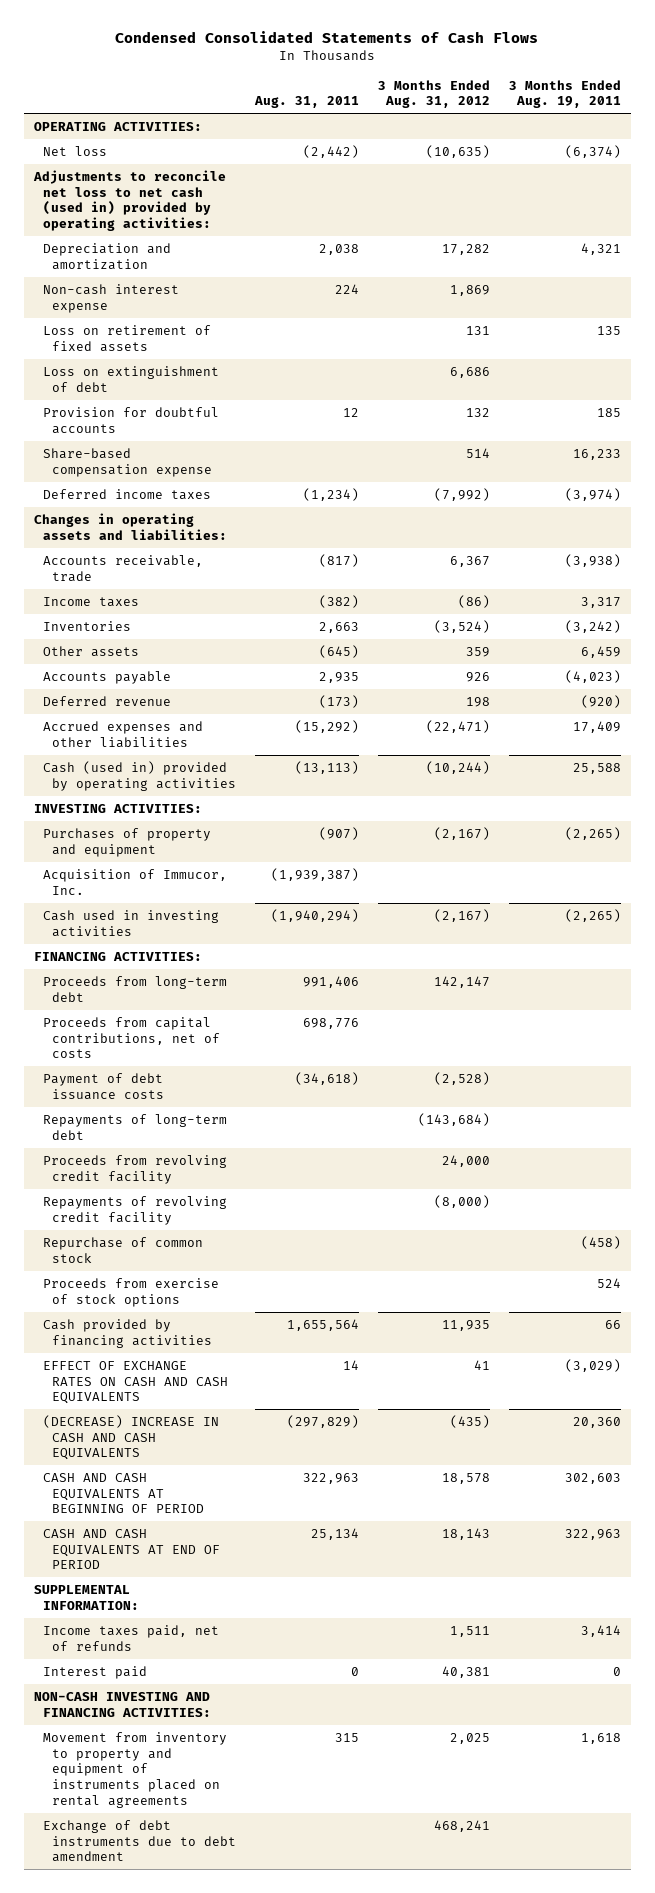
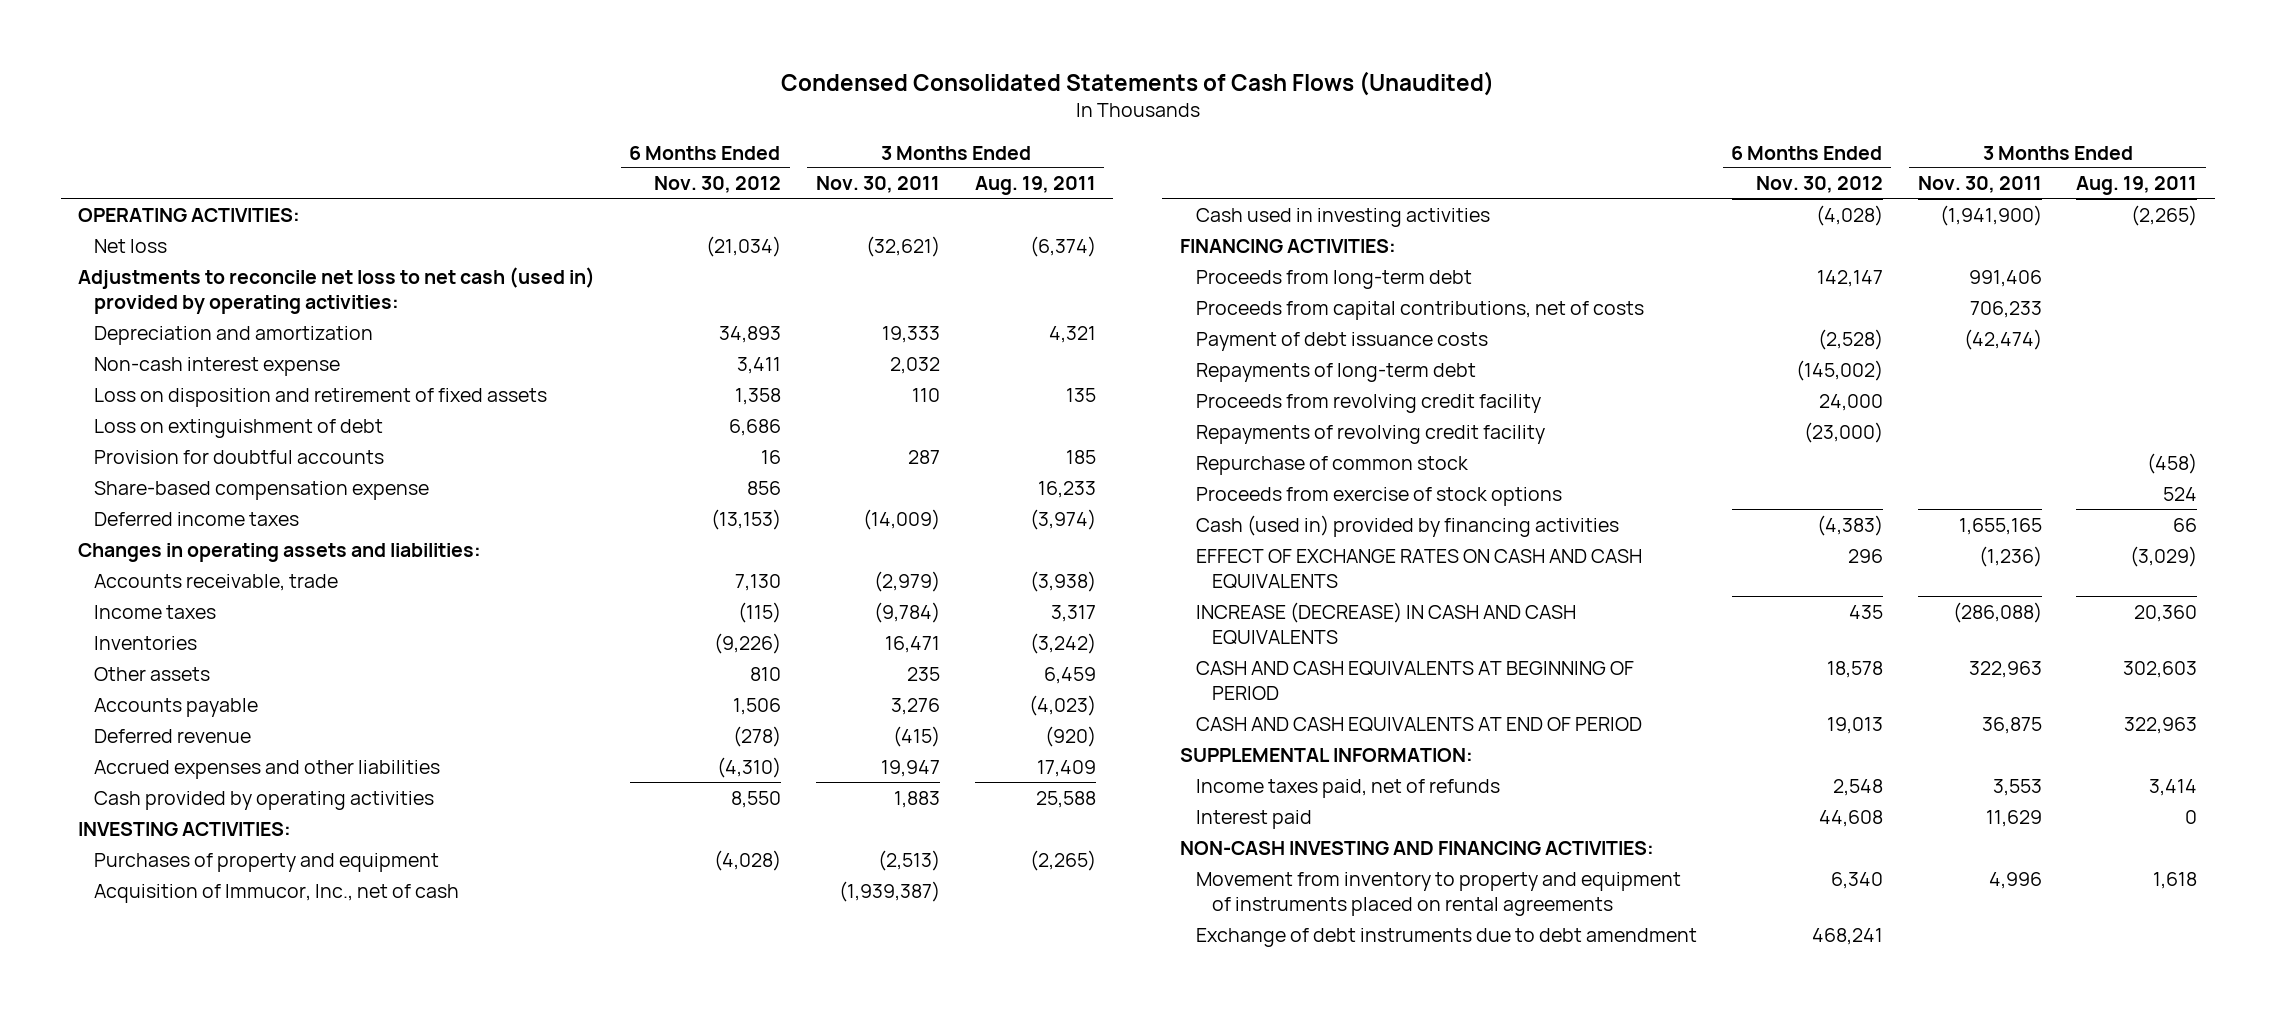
- Condensed Consolidated Statements of Cash Flows
+ Condensed Consolidated Statements of Cash Flows (Unaudited)
- | Aug. 31, 2011 | 3 Months Ended Aug. 31, 2012 | 3 Months Ended Aug. 19, 2011
+ | 6 Months Ended Nov. 30, 2012 | 3 Months Ended Nov. 30, 2011 | 3 Months Ended Aug. 19, 2011
- Loss on retirement of fixed assets | | 131 | 135
+ Loss on disposition and retirement of fixed assets | 1,358 | 110 | 135
- Cash (used in) provided by operating activities | (13,113) | (10,244) | 25,588
+ Cash provided by operating activities | 8,550 | 1,883 | 25,588
- Acquisition of Immucor, Inc. | (1,939,387) | |
+ Acquisition of Immucor, Inc., net of cash | | (1,939,387) |
- Cash provided by financing activities | 1,655,564 | 11,935 | 66
+ Cash (used in) provided by financing activities | (4,383) | 1,655,165 | 66
- (DECREASE) INCREASE IN CASH AND CASH EQUIVALENTS | (297,829) | (435) | 20,360
+ INCREASE (DECREASE) IN CASH AND CASH EQUIVALENTS | 435 | (286,088) | 20,360

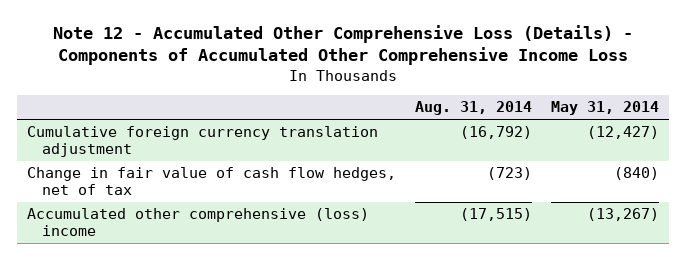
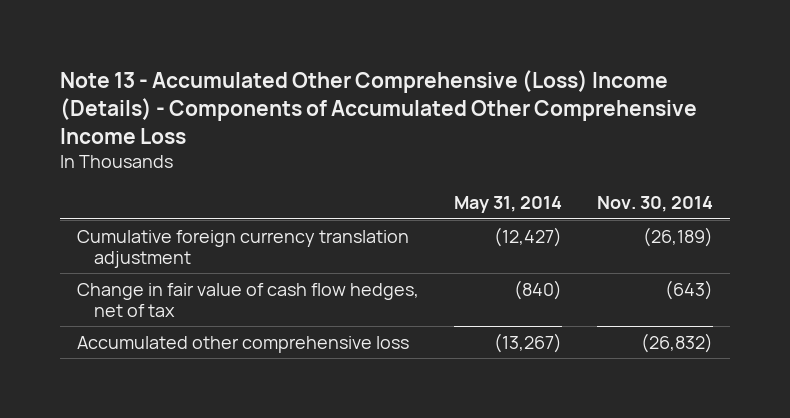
- Note 12 - Accumulated Other Comprehensive Loss (Details) - Components of Accumulated Other Comprehensive Income Loss
+ Note 13 - Accumulated Other Comprehensive (Loss) Income (Details) - Components of Accumulated Other Comprehensive Income Loss
- | Aug. 31, 2014 | May 31, 2014
+ | May 31, 2014 | Nov. 30, 2014
- Accumulated other comprehensive (loss) income | (17,515) | (13,267)
+ Accumulated other comprehensive loss | (13,267) | (26,832)

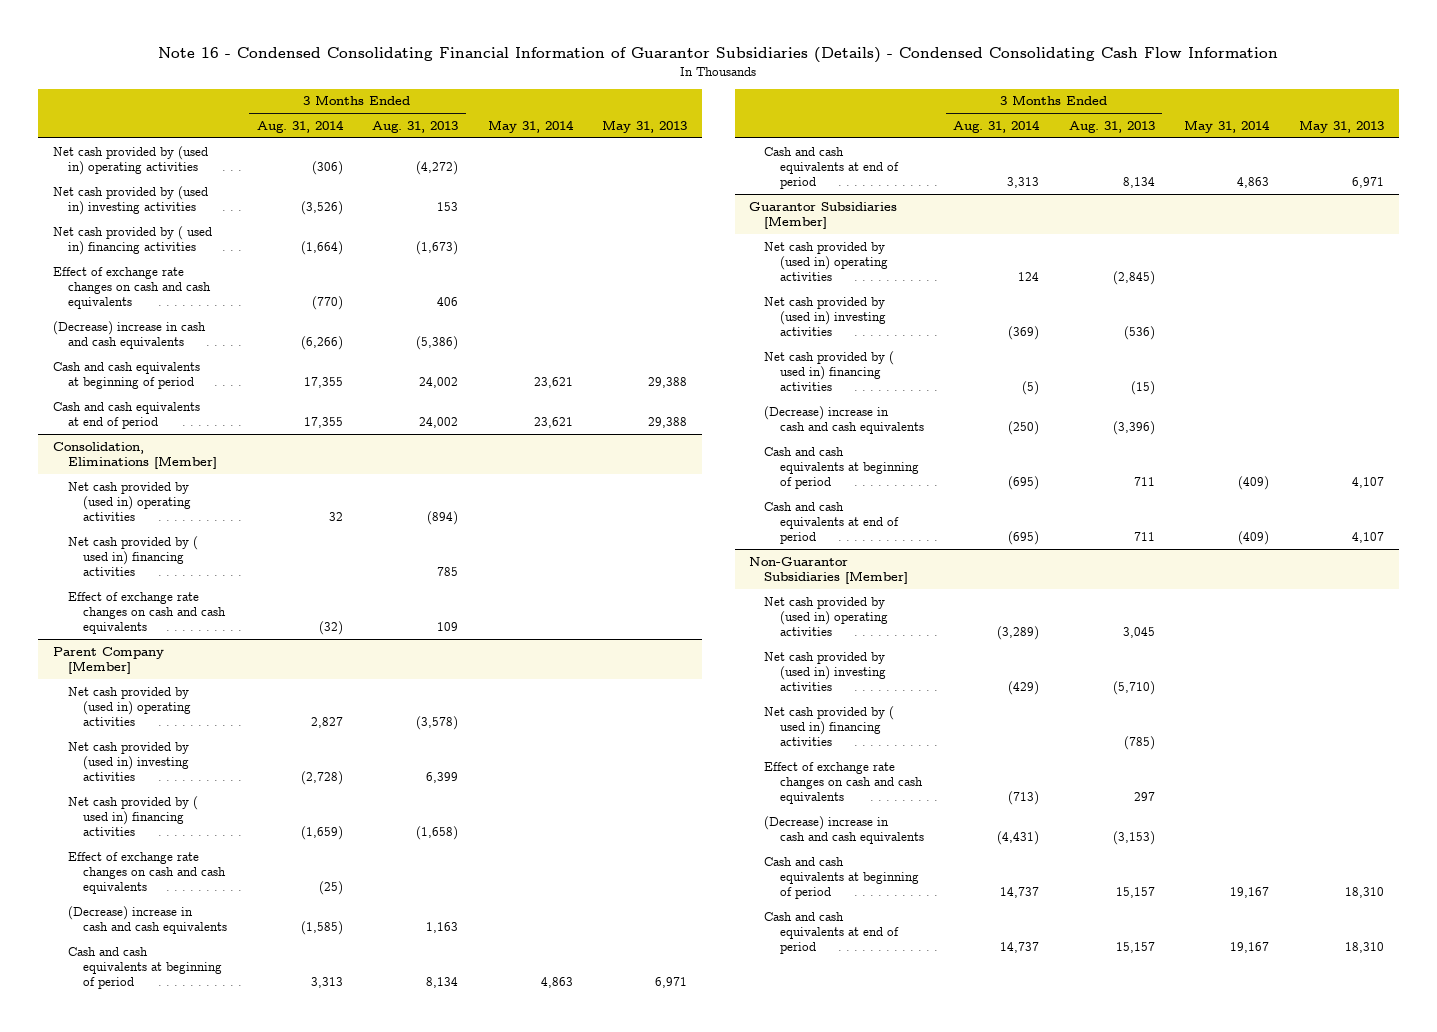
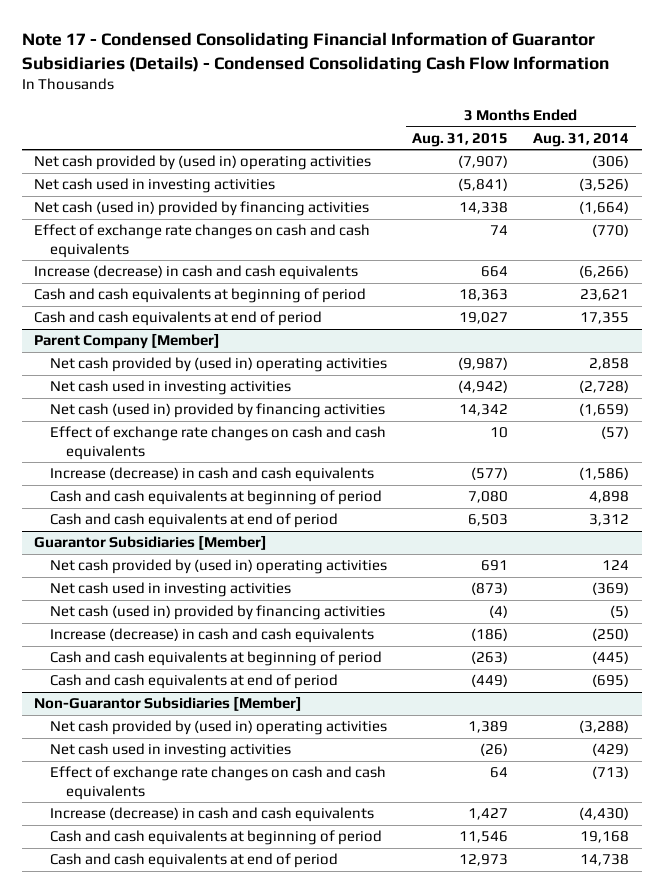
- Note 16 - Condensed Consolidating Financial Information of Guarantor Subsidiaries (Details) - Condensed Consolidating Cash Flow Information
+ Note 17 - Condensed Consolidating Financial Information of Guarantor Subsidiaries (Details) - Condensed Consolidating Cash Flow Information
- | 3 Months Ended Aug. 31, 2014 | 3 Months Ended Aug. 31, 2013 | May 31, 2014 | May 31, 2013
+ | 3 Months Ended Aug. 31, 2015 | 3 Months Ended Aug. 31, 2014
- Net cash provided by (used in) investing activities | (3,526) | 153 | |
- Net cash provided by ( used in) financing activities | (1,664) | (1,673) | |
+ Net cash used in investing activities | (5,841) | (3,526)
+ Net cash (used in) provided by financing activities | 14,338 | (1,664)
- (Decrease) increase in cash and cash equivalents | (6,266) | (5,386) | |
- Cash and cash equivalents at beginning of period | 17,355 | 24,002 | 23,621 | 29,388
+ Increase (decrease) in cash and cash equivalents | 664 | (6,266)
+ Cash and cash equivalents at beginning of period | 18,363 | 23,621
- Consolidation, Eliminations [Member]
- Net cash provided by (used in) operating activities | 32 | (894) | |
- Net cash provided by ( used in) financing activities | | 785 | |
- Effect of exchange rate changes on cash and cash equivalents | (32) | 109 | |
@ Parent Company [Member]
- Net cash provided by (used in) operating activities | 2,827 | (3,578) | |
- Net cash provided by (used in) investing activities | (2,728) | 6,399 | |
- Net cash provided by ( used in) financing activities | (1,659) | (1,658) | |
- Effect of exchange rate changes on cash and cash equivalents | (25) | | |
- (Decrease) increase in cash and cash equivalents | (1,585) | 1,163 | |
- Cash and cash equivalents at beginning of period | 3,313 | 8,134 | 4,863 | 6,971
- Cash and cash equivalents at end of period | 3,313 | 8,134 | 4,863 | 6,971
+ Net cash provided by (used in) operating activities | (9,987) | 2,858
+ Net cash used in investing activities | (4,942) | (2,728)
+ Net cash (used in) provided by financing activities | 14,342 | (1,659)
+ Effect of exchange rate changes on cash and cash equivalents | 10 | (57)
+ Increase (decrease) in cash and cash equivalents | (577) | (1,586)
+ Cash and cash equivalents at beginning of period | 7,080 | 4,898
+ Cash and cash equivalents at end of period | 6,503 | 3,312
@ Guarantor Subsidiaries [Member]
- Net cash provided by (used in) investing activities | (369) | (536) | |
- Net cash provided by ( used in) financing activities | (5) | (15) | |
- (Decrease) increase in cash and cash equivalents | (250) | (3,396) | |
- Cash and cash equivalents at beginning of period | (695) | 711 | (409) | 4,107
+ Net cash used in investing activities | (873) | (369)
+ Net cash (used in) provided by financing activities | (4) | (5)
+ Increase (decrease) in cash and cash equivalents | (186) | (250)
+ Cash and cash equivalents at beginning of period | (263) | (445)
@ Non-Guarantor Subsidiaries [Member]
- Net cash provided by (used in) operating activities | (3,289) | 3,045 | |
- Net cash provided by (used in) investing activities | (429) | (5,710) | |
- Net cash provided by ( used in) financing activities | | (785) | |
+ Net cash provided by (used in) operating activities | 1,389 | (3,288)
+ Net cash used in investing activities | (26) | (429)
- (Decrease) increase in cash and cash equivalents | (4,431) | (3,153) | |
- Cash and cash equivalents at beginning of period | 14,737 | 15,157 | 19,167 | 18,310
- Cash and cash equivalents at end of period | 14,737 | 15,157 | 19,167 | 18,310
+ Increase (decrease) in cash and cash equivalents | 1,427 | (4,430)
+ Cash and cash equivalents at beginning of period | 11,546 | 19,168
+ Cash and cash equivalents at end of period | 12,973 | 14,738

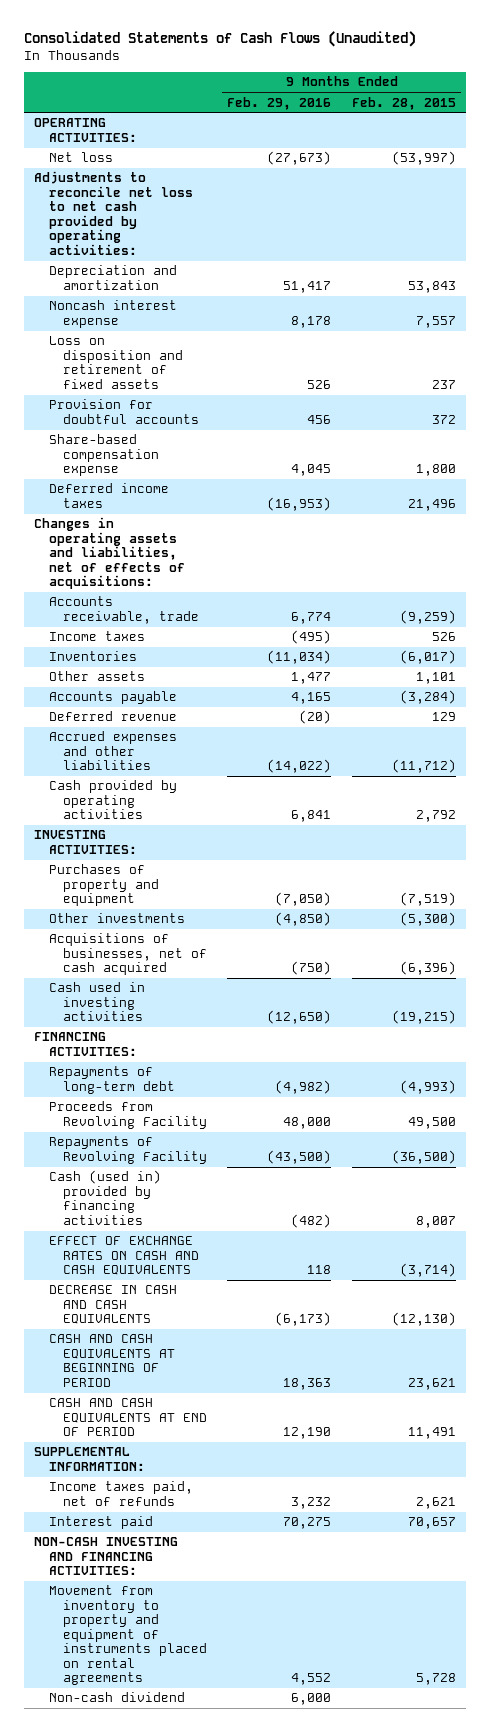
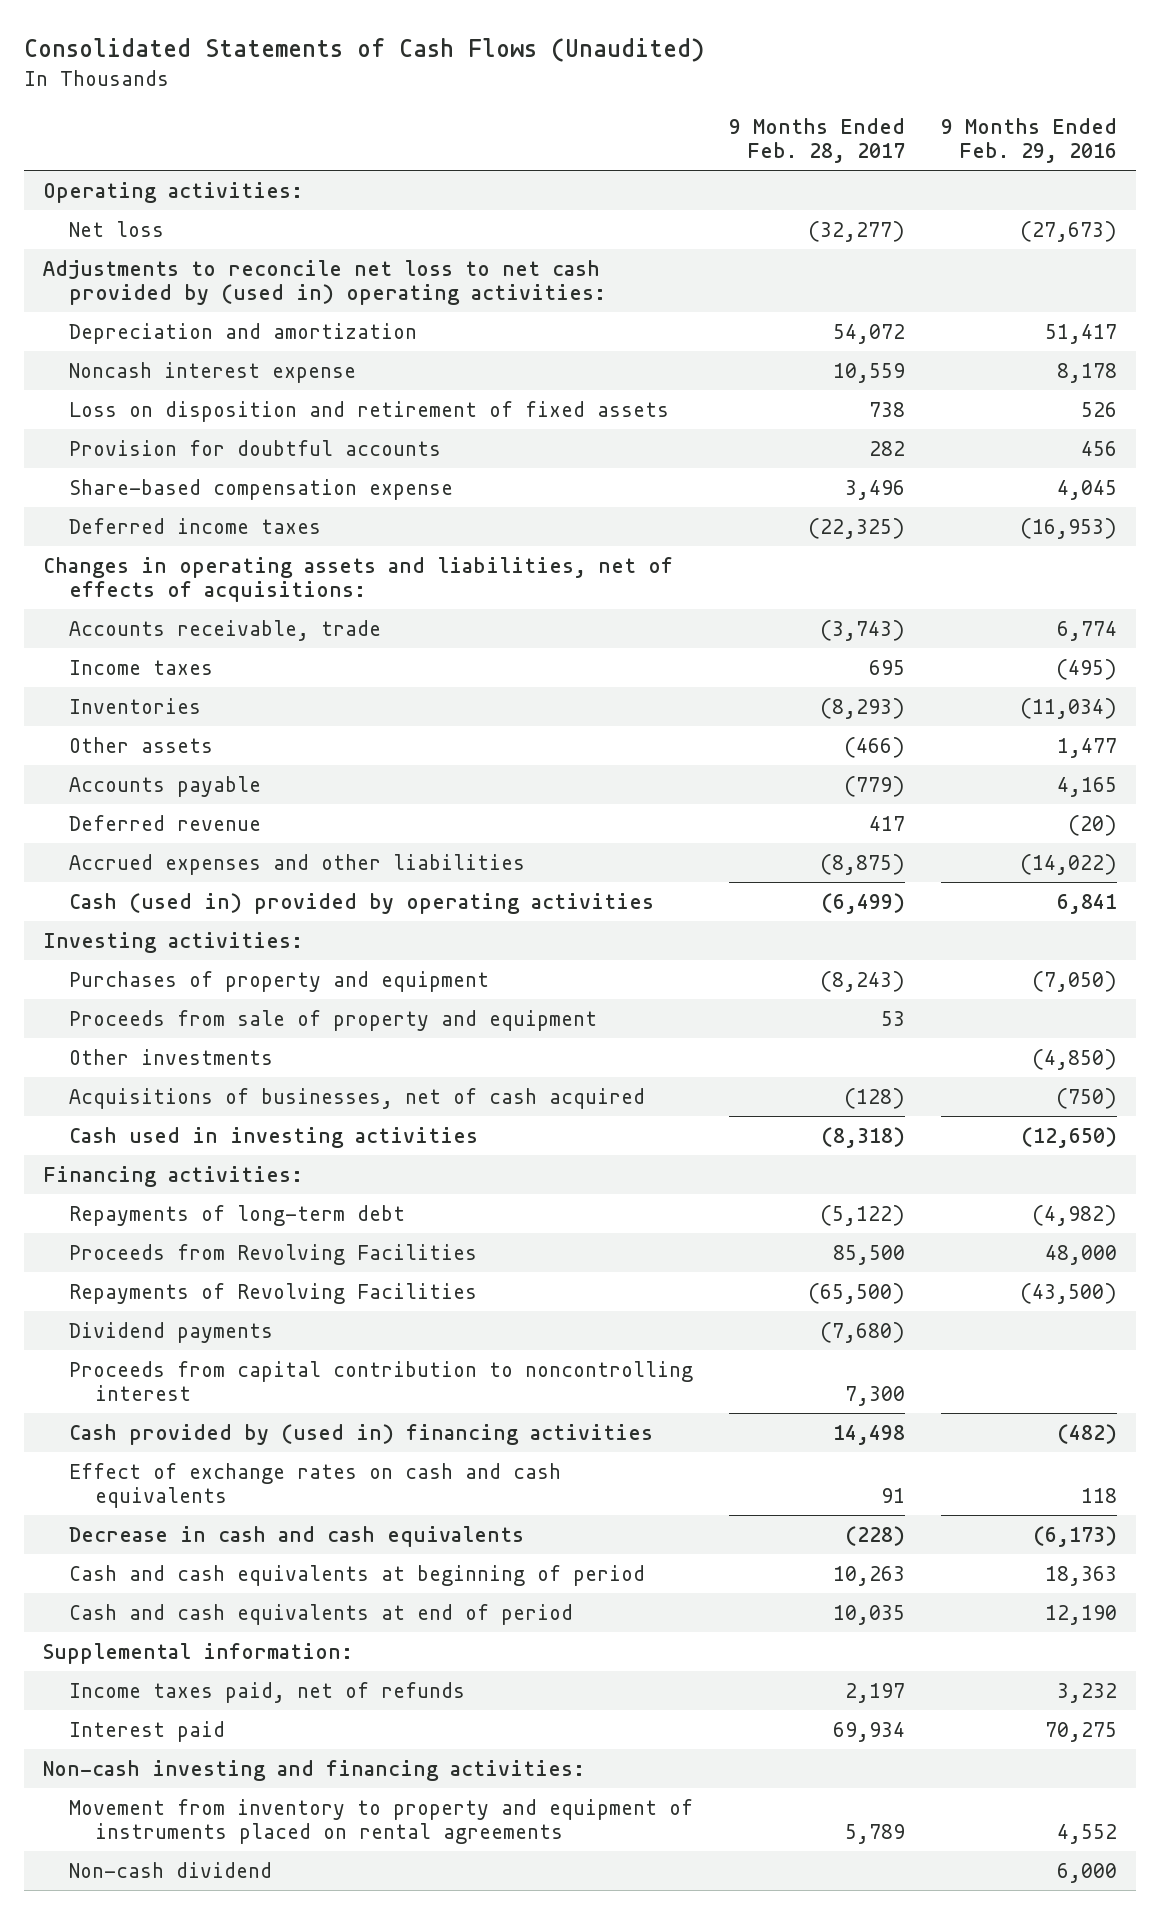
- | 9 Months Ended Feb. 29, 2016 | 9 Months Ended Feb. 28, 2015
+ | 9 Months Ended Feb. 28, 2017 | 9 Months Ended Feb. 29, 2016
- OPERATING ACTIVITIES:
+ Operating activities:
- Adjustments to reconcile net loss to net cash provided by operating activities:
+ Adjustments to reconcile net loss to net cash provided by (used in) operating activities:
- Cash provided by operating activities | 6,841 | 2,792
- INVESTING ACTIVITIES:
+ Cash (used in) provided by operating activities | (6,499) | 6,841
+ Investing activities:
+ Proceeds from sale of property and equipment | 53 |
- FINANCING ACTIVITIES:
+ Financing activities:
- Proceeds from Revolving Facility | 48,000 | 49,500
- Repayments of Revolving Facility | (43,500) | (36,500)
- Cash (used in) provided by financing activities | (482) | 8,007
- EFFECT OF EXCHANGE RATES ON CASH AND CASH EQUIVALENTS | 118 | (3,714)
- DECREASE IN CASH AND CASH EQUIVALENTS | (6,173) | (12,130)
- CASH AND CASH EQUIVALENTS AT BEGINNING OF PERIOD | 18,363 | 23,621
- CASH AND CASH EQUIVALENTS AT END OF PERIOD | 12,190 | 11,491
- SUPPLEMENTAL INFORMATION:
+ Proceeds from Revolving Facilities | 85,500 | 48,000
+ Repayments of Revolving Facilities | (65,500) | (43,500)
+ Dividend payments | (7,680) |
+ Proceeds from capital contribution to noncontrolling interest | 7,300 |
+ Cash provided by (used in) financing activities | 14,498 | (482)
+ Effect of exchange rates on cash and cash equivalents | 91 | 118
+ Decrease in cash and cash equivalents | (228) | (6,173)
+ Cash and cash equivalents at beginning of period | 10,263 | 18,363
+ Cash and cash equivalents at end of period | 10,035 | 12,190
+ Supplemental information:
- NON-CASH INVESTING AND FINANCING ACTIVITIES:
+ Non-cash investing and financing activities:

